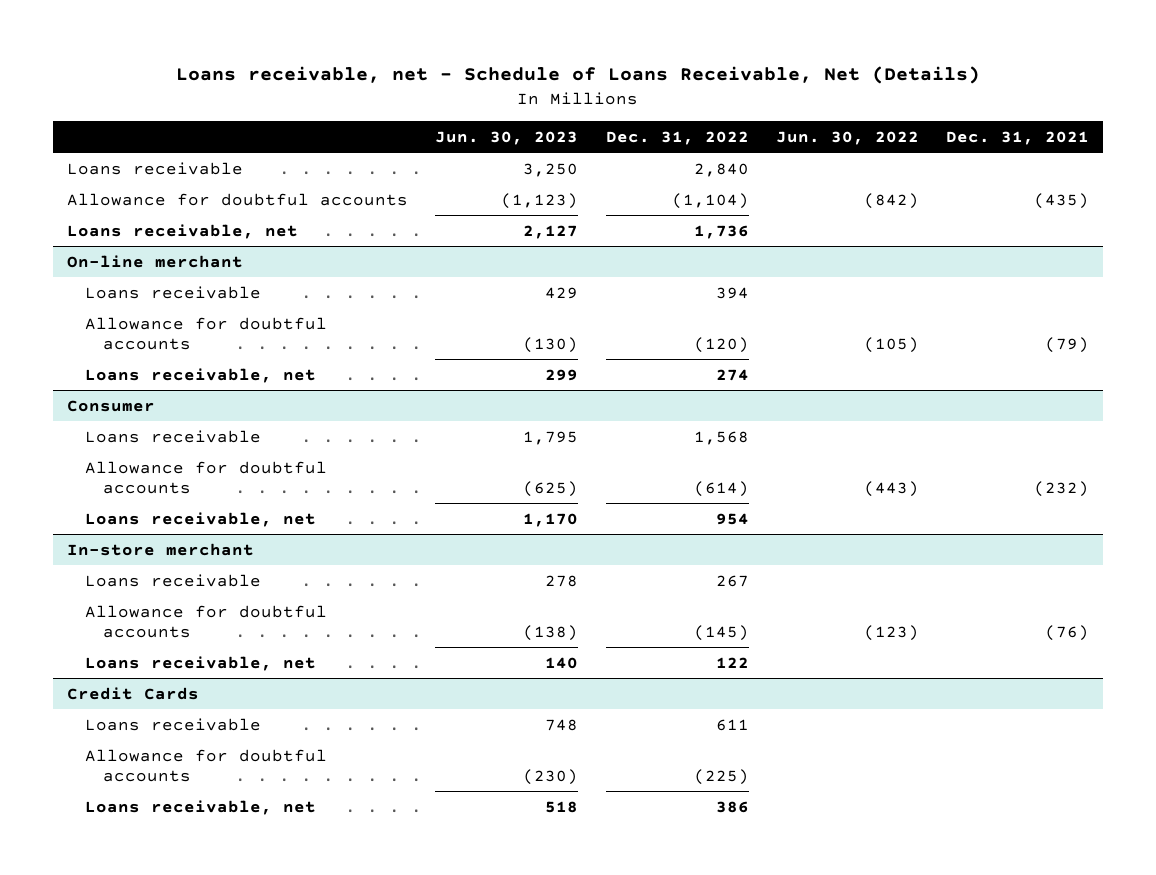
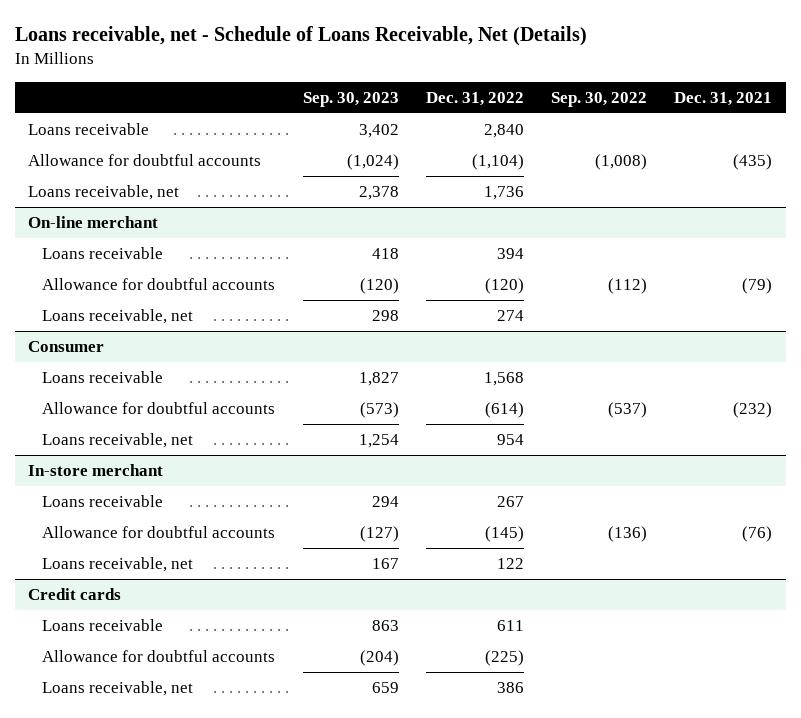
- | Jun. 30, 2023 | Dec. 31, 2022 | Jun. 30, 2022 | Dec. 31, 2021
+ | Sep. 30, 2023 | Dec. 31, 2022 | Sep. 30, 2022 | Dec. 31, 2021
- Credit Cards
+ Credit cards

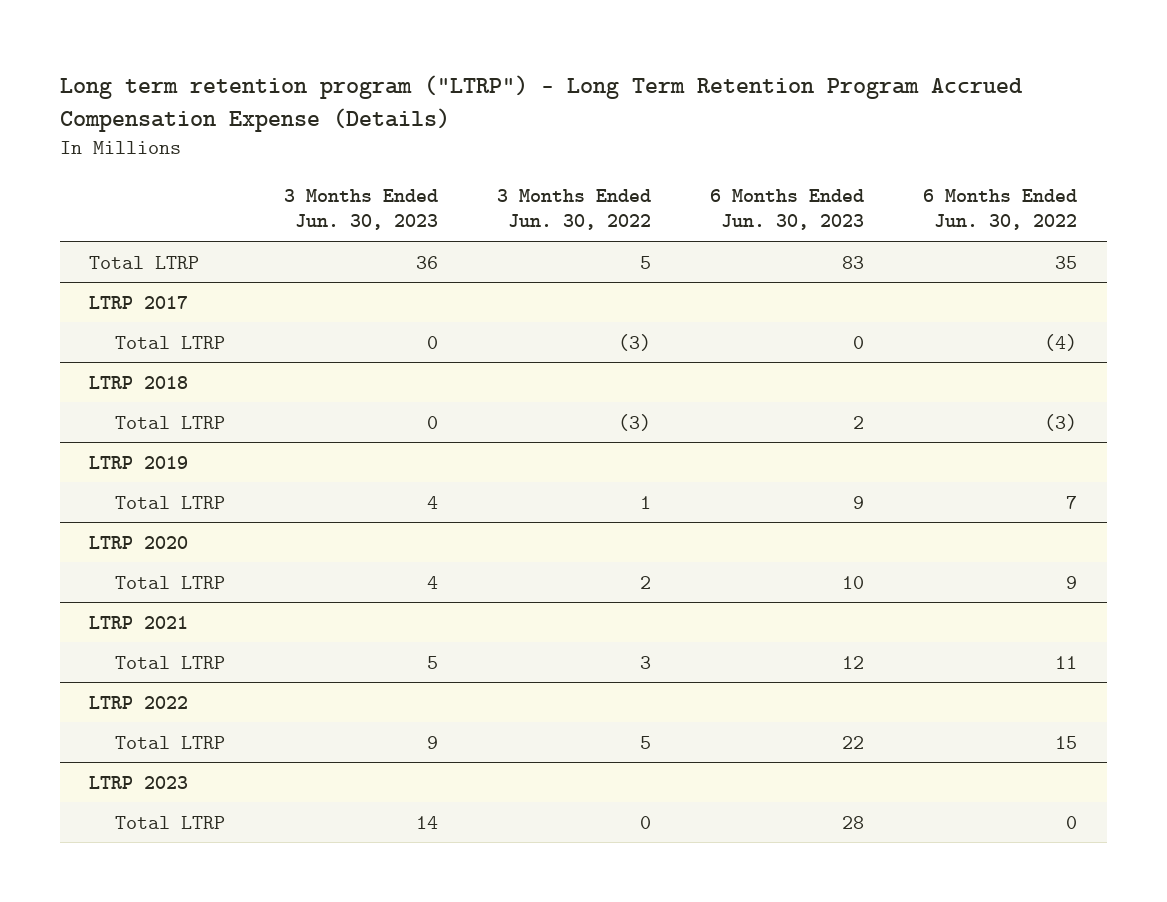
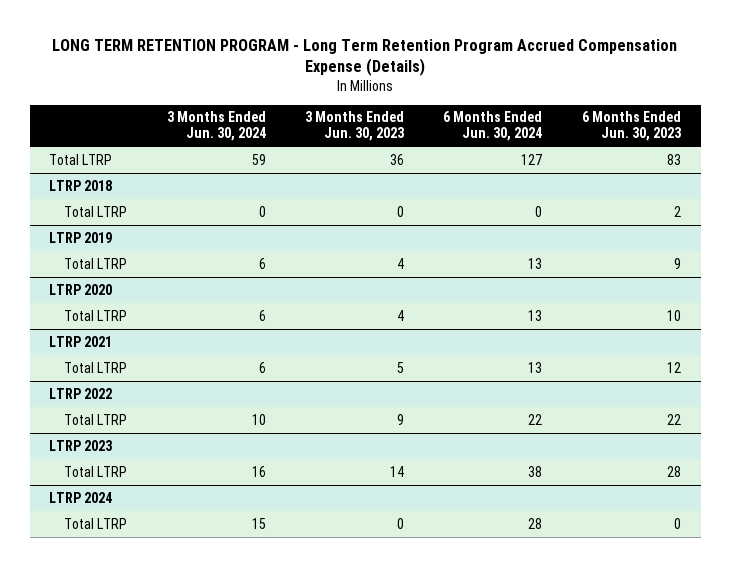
- Long term retention program ("LTRP") - Long Term Retention Program Accrued Compensation Expense (Details)
+ LONG TERM RETENTION PROGRAM - Long Term Retention Program Accrued Compensation Expense (Details)
- | 3 Months Ended Jun. 30, 2023 | 3 Months Ended Jun. 30, 2022 | 6 Months Ended Jun. 30, 2023 | 6 Months Ended Jun. 30, 2022
+ | 3 Months Ended Jun. 30, 2024 | 3 Months Ended Jun. 30, 2023 | 6 Months Ended Jun. 30, 2024 | 6 Months Ended Jun. 30, 2023
- LTRP 2017
- Total LTRP | 0 | (3) | 0 | (4)
+ LTRP 2024
+ Total LTRP | 15 | 0 | 28 | 0

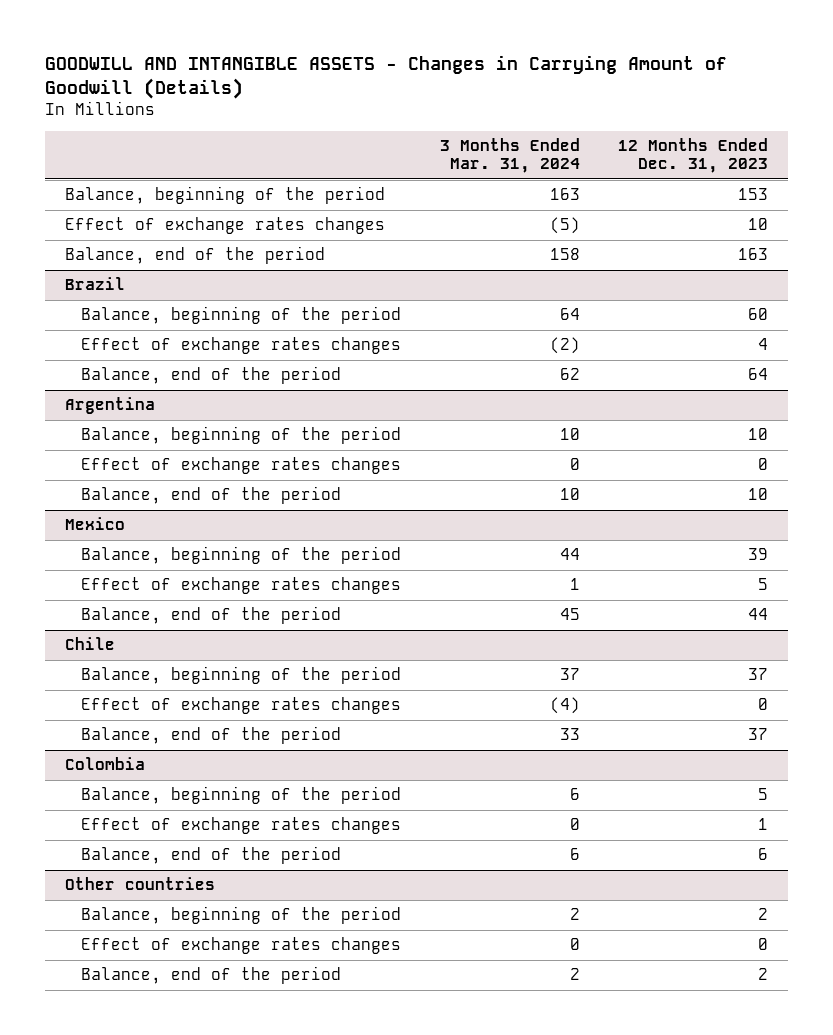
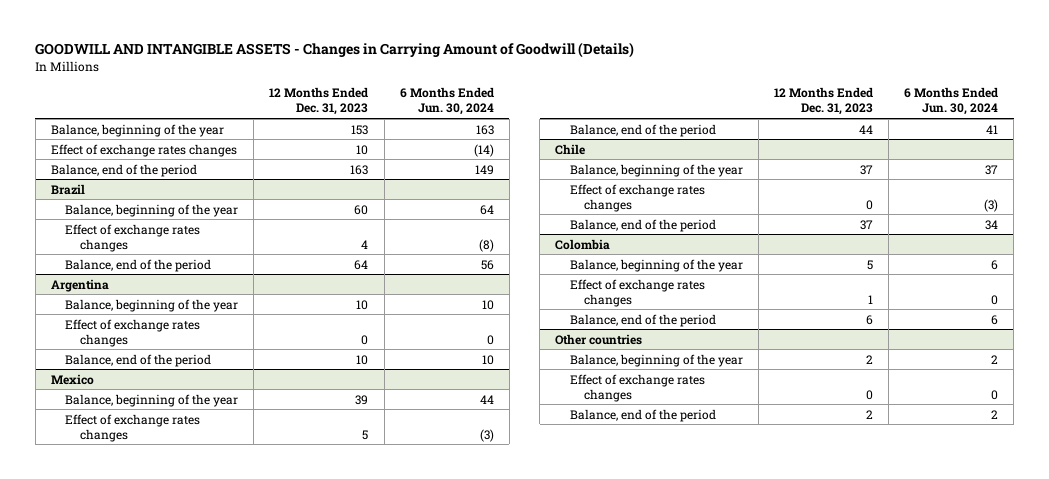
- | 3 Months Ended Mar. 31, 2024 | 12 Months Ended Dec. 31, 2023
+ | 12 Months Ended Dec. 31, 2023 | 6 Months Ended Jun. 30, 2024
- Balance, beginning of the period | 163 | 153
+ Balance, beginning of the year | 153 | 163
@ Brazil
- Balance, beginning of the period | 64 | 60
+ Balance, beginning of the year | 60 | 64
@ Argentina
- Balance, beginning of the period | 10 | 10
+ Balance, beginning of the year | 10 | 10
@ Mexico
- Balance, beginning of the period | 44 | 39
+ Balance, beginning of the year | 39 | 44
@ Chile
- Balance, beginning of the period | 37 | 37
+ Balance, beginning of the year | 37 | 37
@ Colombia
- Balance, beginning of the period | 6 | 5
+ Balance, beginning of the year | 5 | 6
@ Other countries
- Balance, beginning of the period | 2 | 2
+ Balance, beginning of the year | 2 | 2

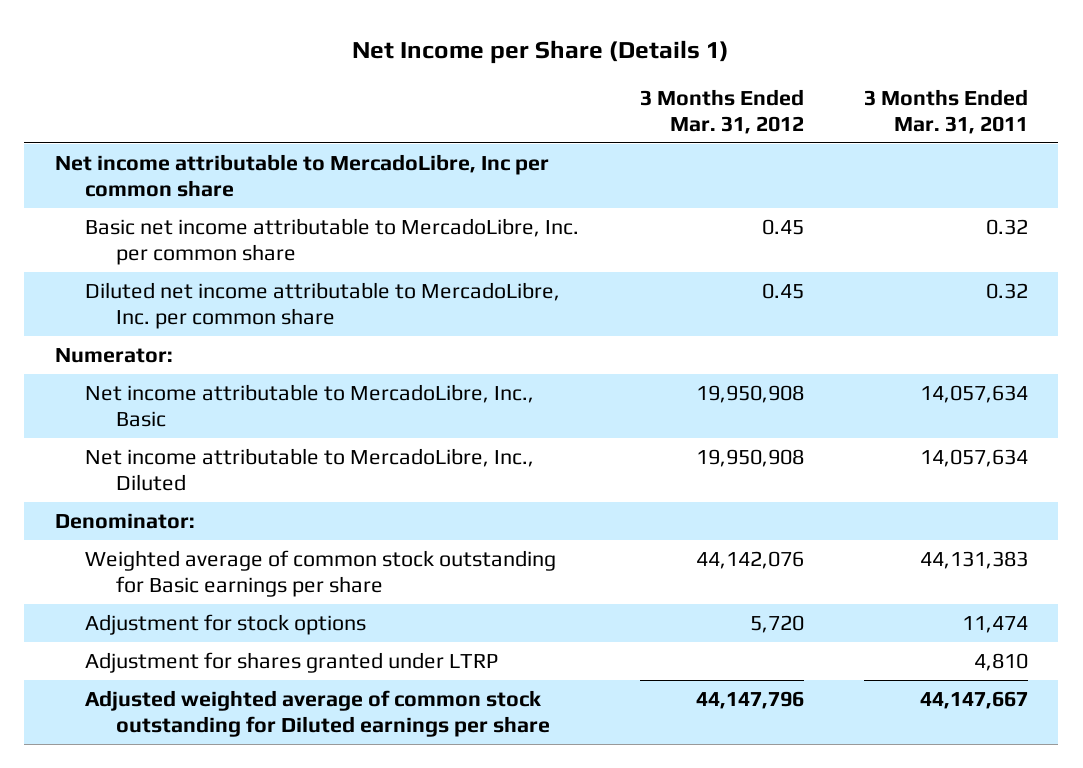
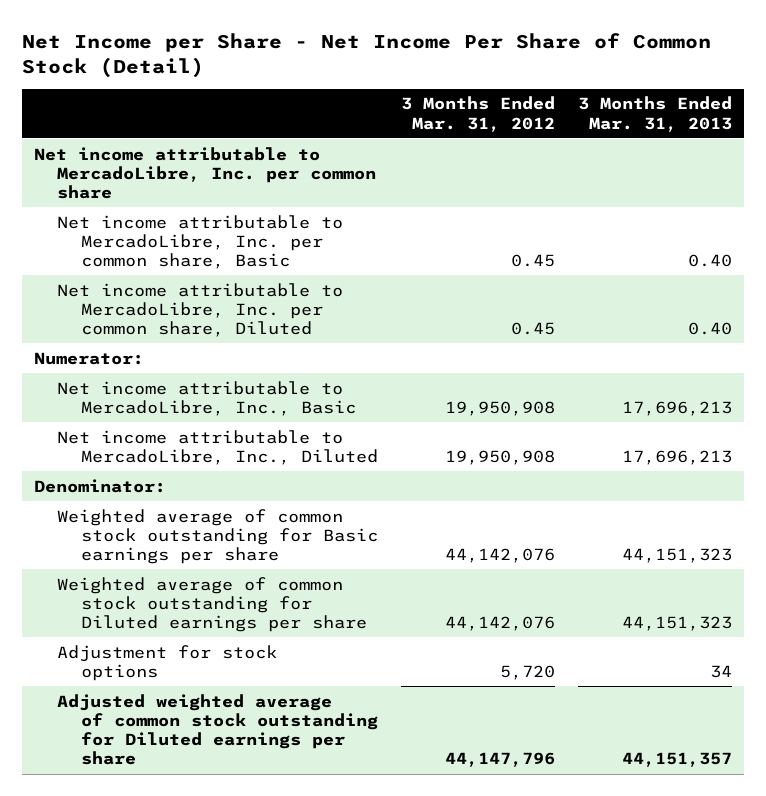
- Net Income per Share (Details 1)
+ Net Income per Share - Net Income Per Share of Common Stock (Detail)
- | 3 Months Ended Mar. 31, 2012 | 3 Months Ended Mar. 31, 2011
+ | 3 Months Ended Mar. 31, 2012 | 3 Months Ended Mar. 31, 2013
- Net income attributable to MercadoLibre, Inc per common share
- Basic net income attributable to MercadoLibre, Inc. per common share | 0.45 | 0.32
- Diluted net income attributable to MercadoLibre, Inc. per common share | 0.45 | 0.32
+ Net income attributable to MercadoLibre, Inc. per common share
+ Net income attributable to MercadoLibre, Inc. per common share, Basic | 0.45 | 0.40
+ Net income attributable to MercadoLibre, Inc. per common share, Diluted | 0.45 | 0.40
+ Weighted average of common stock outstanding for Diluted earnings per share | 44,142,076 | 44,151,323
- Adjustment for shares granted under LTRP | | 4,810

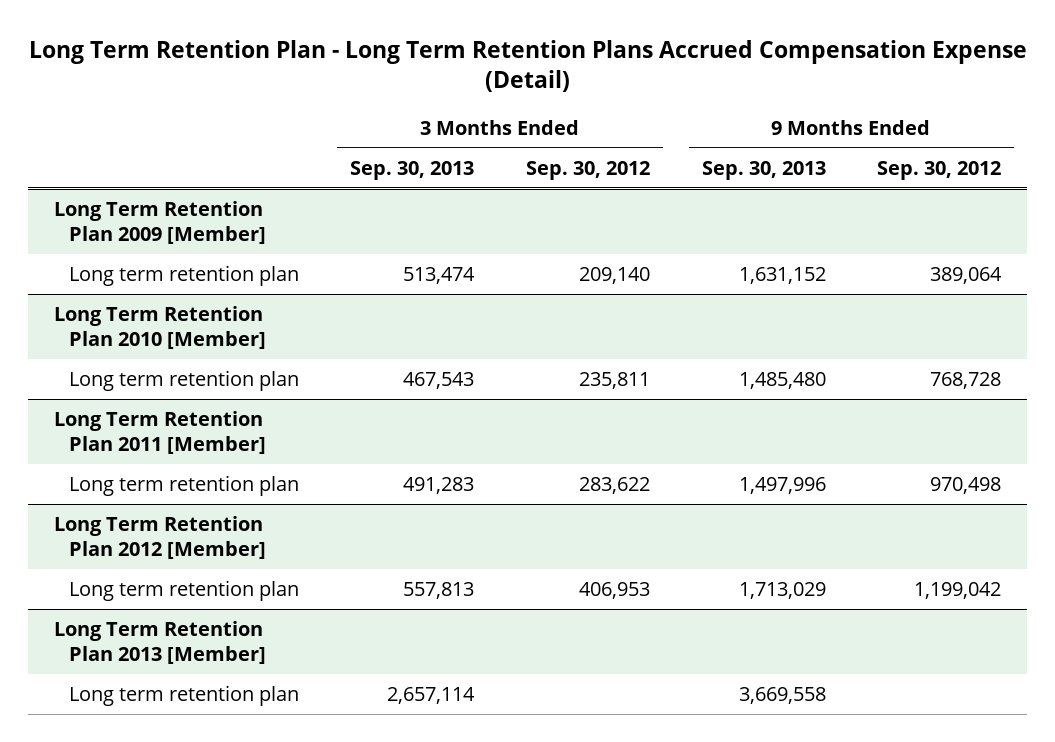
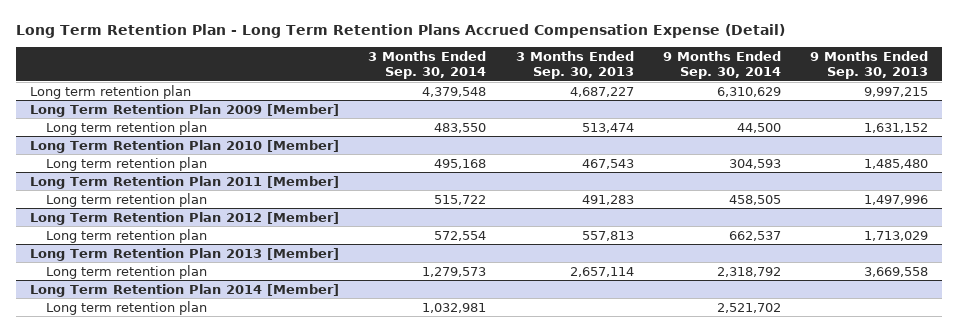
- | 3 Months Ended Sep. 30, 2013 | 3 Months Ended Sep. 30, 2012 | 9 Months Ended Sep. 30, 2013 | 9 Months Ended Sep. 30, 2012
+ | 3 Months Ended Sep. 30, 2014 | 3 Months Ended Sep. 30, 2013 | 9 Months Ended Sep. 30, 2014 | 9 Months Ended Sep. 30, 2013
+ Long term retention plan | 4,379,548 | 4,687,227 | 6,310,629 | 9,997,215
+ Long Term Retention Plan 2014 [Member]
+ Long term retention plan | 1,032,981 | | 2,521,702 |

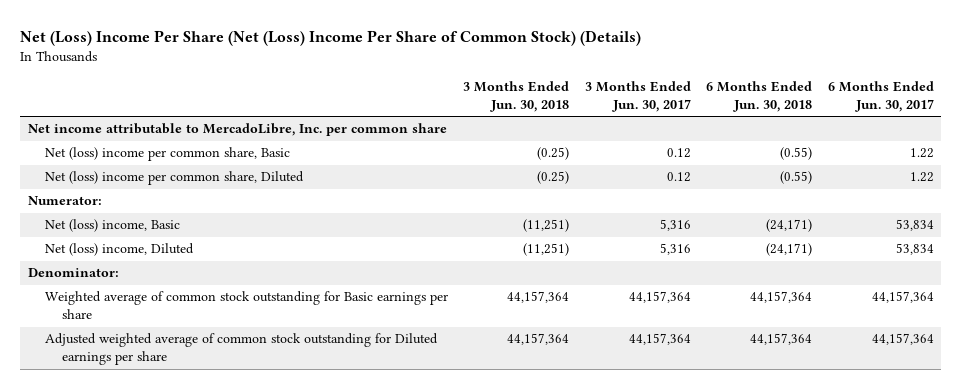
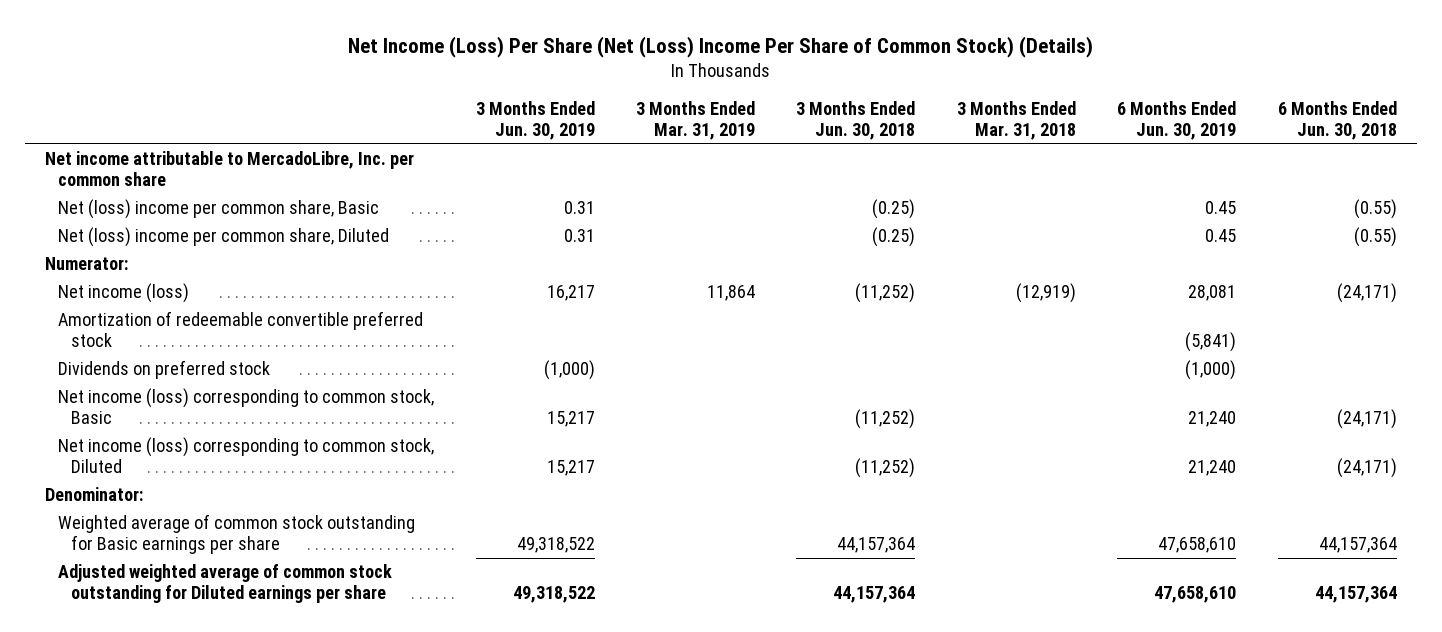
- Net (Loss) Income Per Share (Net (Loss) Income Per Share of Common Stock) (Details)
+ Net Income (Loss) Per Share (Net (Loss) Income Per Share of Common Stock) (Details)
- | 3 Months Ended Jun. 30, 2018 | 3 Months Ended Jun. 30, 2017 | 6 Months Ended Jun. 30, 2018 | 6 Months Ended Jun. 30, 2017
+ | 3 Months Ended Jun. 30, 2019 | 3 Months Ended Mar. 31, 2019 | 3 Months Ended Jun. 30, 2018 | 3 Months Ended Mar. 31, 2018 | 6 Months Ended Jun. 30, 2019 | 6 Months Ended Jun. 30, 2018
- Net (loss) income, Basic | (11,251) | 5,316 | (24,171) | 53,834
- Net (loss) income, Diluted | (11,251) | 5,316 | (24,171) | 53,834
+ Net income (loss) | 16,217 | 11,864 | (11,252) | (12,919) | 28,081 | (24,171)
+ Amortization of redeemable convertible preferred stock | | | | | (5,841) |
+ Dividends on preferred stock | (1,000) | | | | (1,000) |
+ Net income (loss) corresponding to common stock, Basic | 15,217 | | (11,252) | | 21,240 | (24,171)
+ Net income (loss) corresponding to common stock, Diluted | 15,217 | | (11,252) | | 21,240 | (24,171)

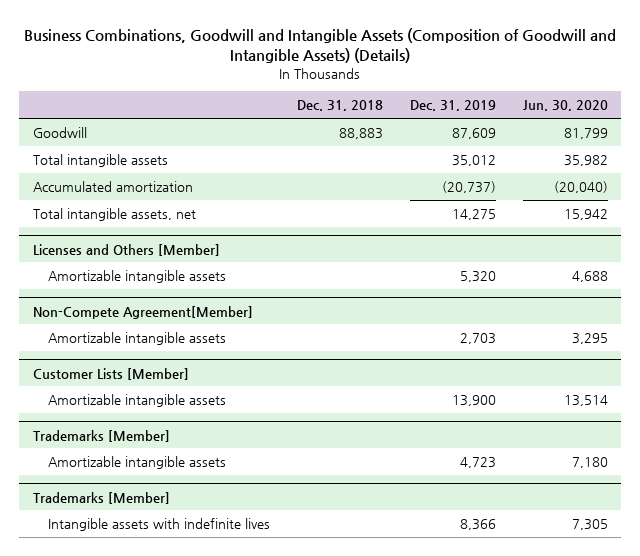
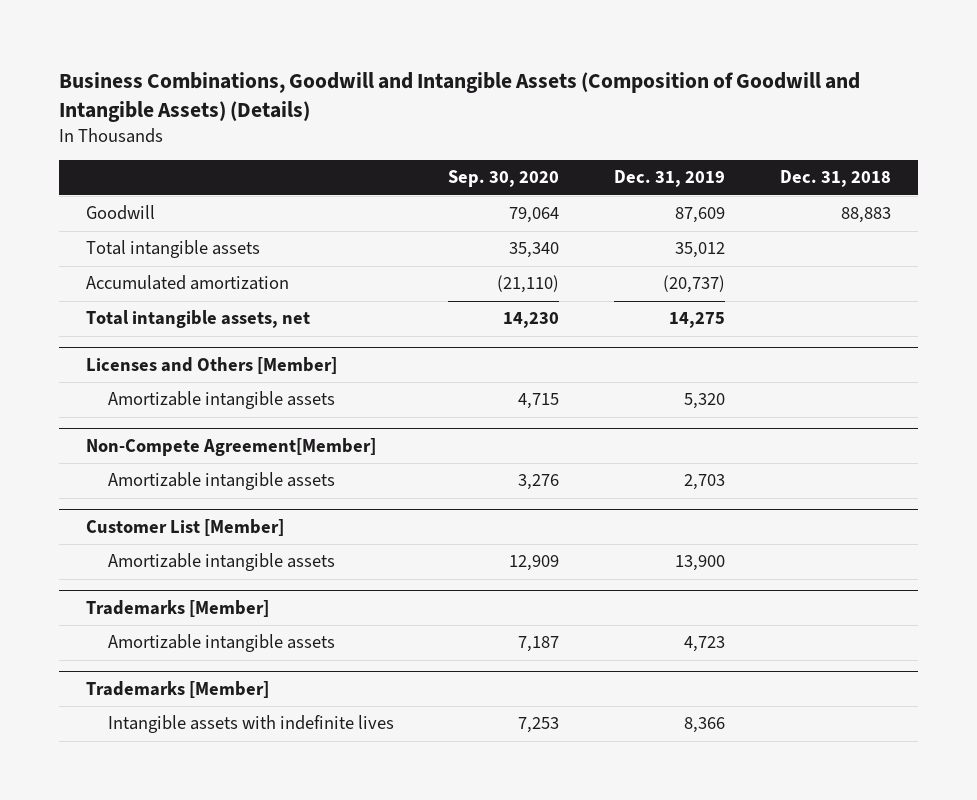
- | Dec. 31, 2018 | Dec. 31, 2019 | Jun. 30, 2020
+ | Sep. 30, 2020 | Dec. 31, 2019 | Dec. 31, 2018
- Customer Lists [Member]
+ Customer List [Member]

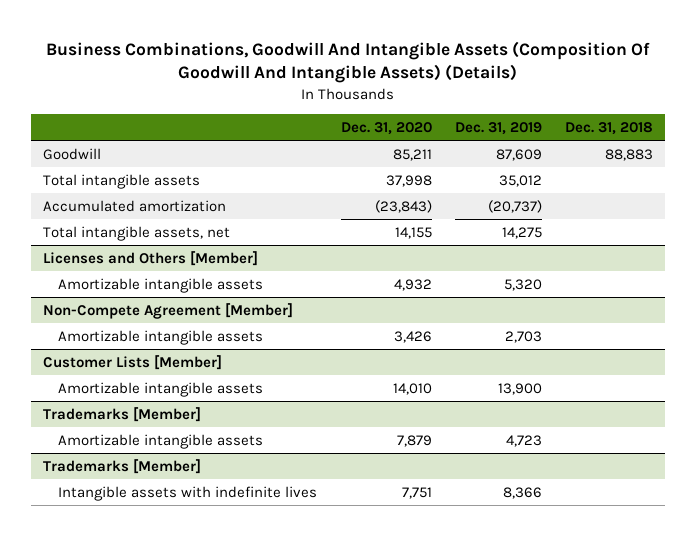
- Business Combinations, Goodwill and Intangible Assets (Composition of Goodwill and Intangible Assets) (Details)
+ Business Combinations, Goodwill And Intangible Assets (Composition Of Goodwill And Intangible Assets) (Details)
- | Sep. 30, 2020 | Dec. 31, 2019 | Dec. 31, 2018
+ | Dec. 31, 2020 | Dec. 31, 2019 | Dec. 31, 2018
- Non-Compete Agreement[Member]
+ Non-Compete Agreement [Member]
- Customer List [Member]
+ Customer Lists [Member]

